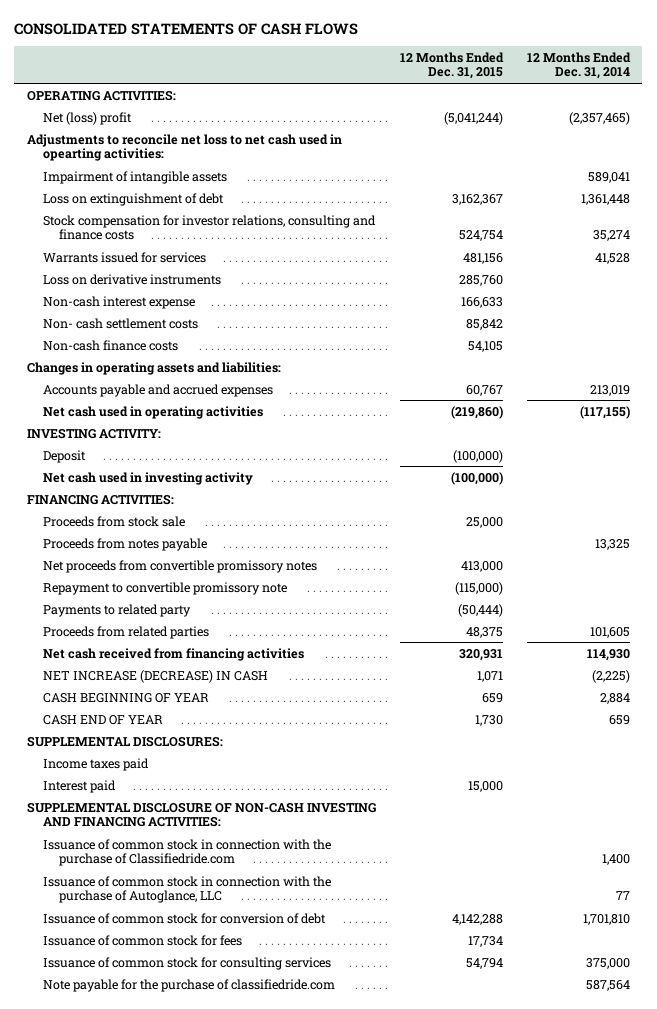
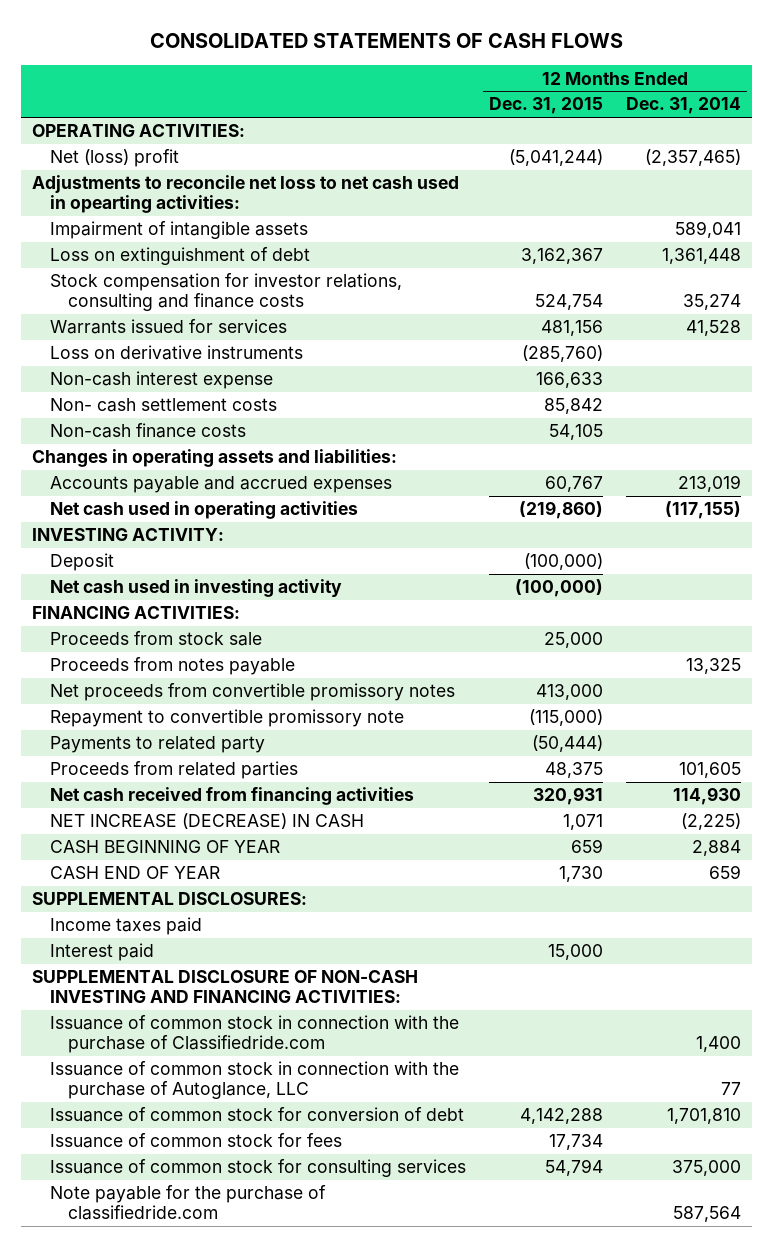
- Loss on derivative instruments | 285,760 |
+ Loss on derivative instruments | (285,760) |

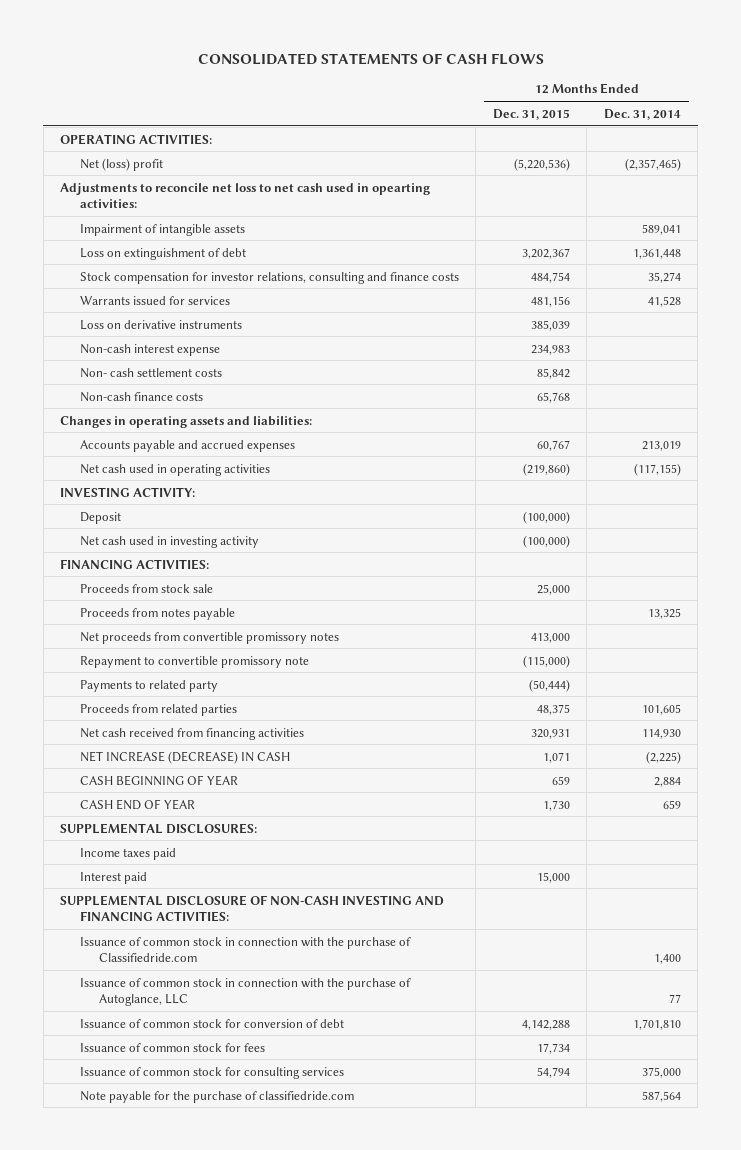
- Net (loss) profit | (5,041,244) | (2,357,465)
+ Net (loss) profit | (5,220,536) | (2,357,465)
- Loss on extinguishment of debt | 3,162,367 | 1,361,448
- Stock compensation for investor relations, consulting and finance costs | 524,754 | 35,274
+ Loss on extinguishment of debt | 3,202,367 | 1,361,448
+ Stock compensation for investor relations, consulting and finance costs | 484,754 | 35,274
- Loss on derivative instruments | (285,760) |
- Non-cash interest expense | 166,633 |
+ Loss on derivative instruments | 385,039 |
+ Non-cash interest expense | 234,983 |
- Non-cash finance costs | 54,105 |
+ Non-cash finance costs | 65,768 |

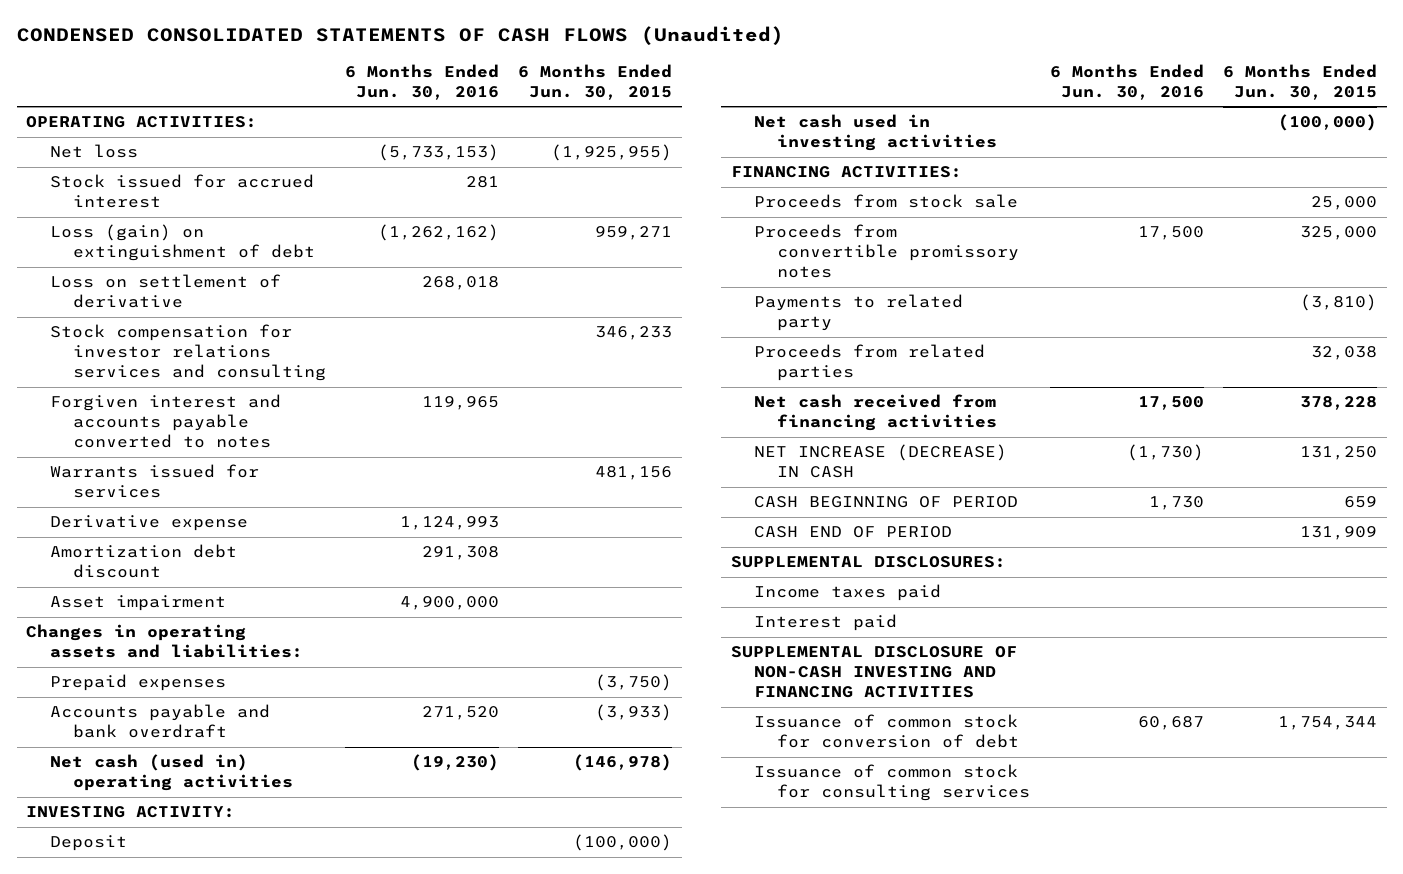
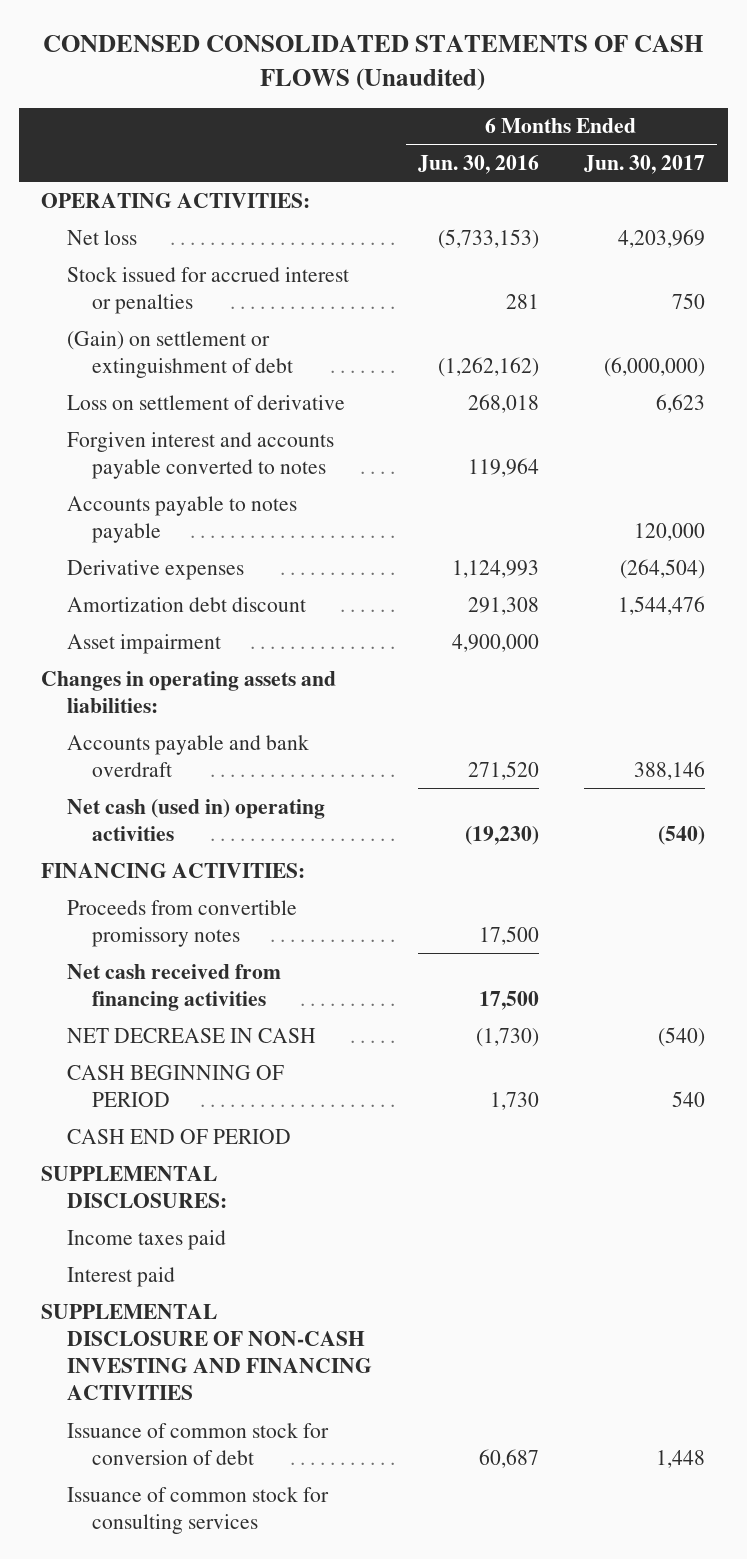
- | 6 Months Ended Jun. 30, 2016 | 6 Months Ended Jun. 30, 2015
+ | 6 Months Ended Jun. 30, 2016 | 6 Months Ended Jun. 30, 2017
- Stock issued for accrued interest | 281 |
- Loss (gain) on extinguishment of debt | (1,262,162) | 959,271
+ Stock issued for accrued interest or penalties | 281 | 750
+ (Gain) on settlement or extinguishment of debt | (1,262,162) | (6,000,000)
- Stock compensation for investor relations services and consulting | | 346,233
- Forgiven interest and accounts payable converted to notes | 119,965 |
- Warrants issued for services | | 481,156
- Derivative expense | 1,124,993 |
+ Forgiven interest and accounts payable converted to notes | 119,964 |
+ Accounts payable to notes payable | | 120,000
+ Derivative expenses | 1,124,993 | (264,504)
- Prepaid expenses | | (3,750)
- INVESTING ACTIVITY:
- Deposit | | (100,000)
- Net cash used in investing activities | | (100,000)
- Proceeds from stock sale | | 25,000
- Payments to related party | | (3,810)
- Proceeds from related parties | | 32,038
- NET INCREASE (DECREASE) IN CASH | (1,730) | 131,250
+ NET DECREASE IN CASH | (1,730) | (540)

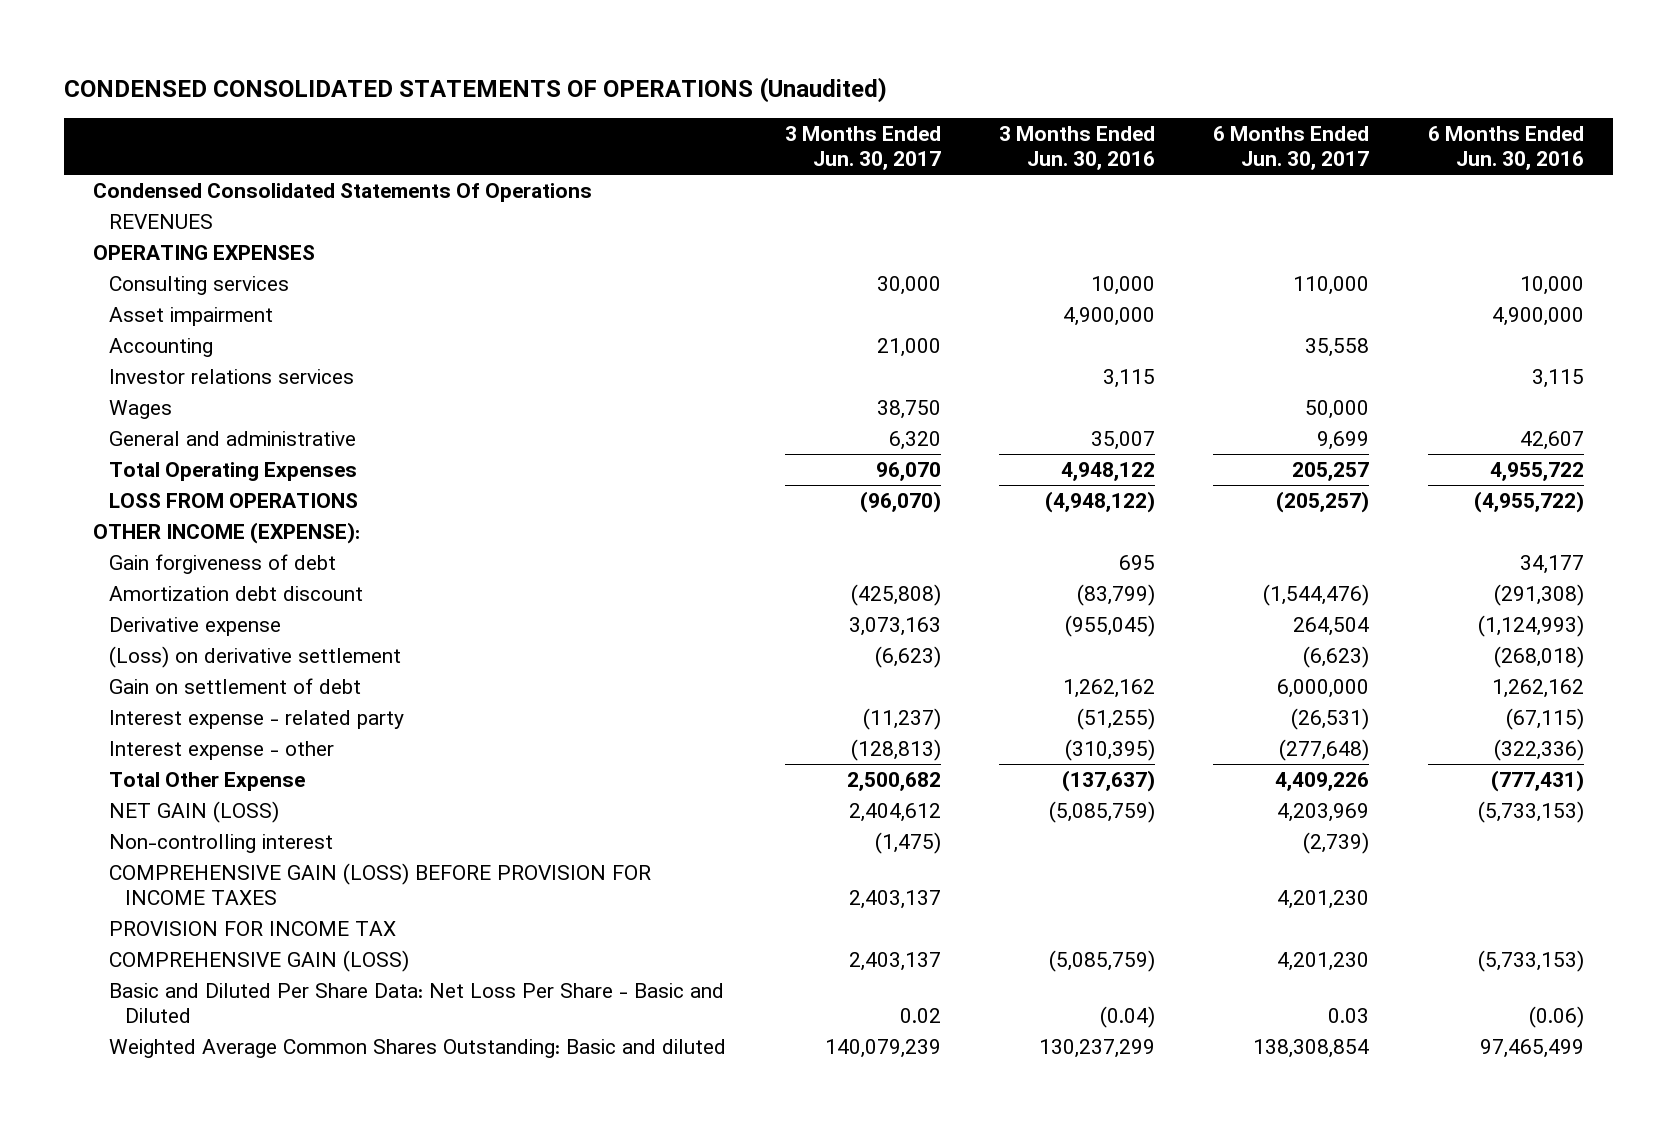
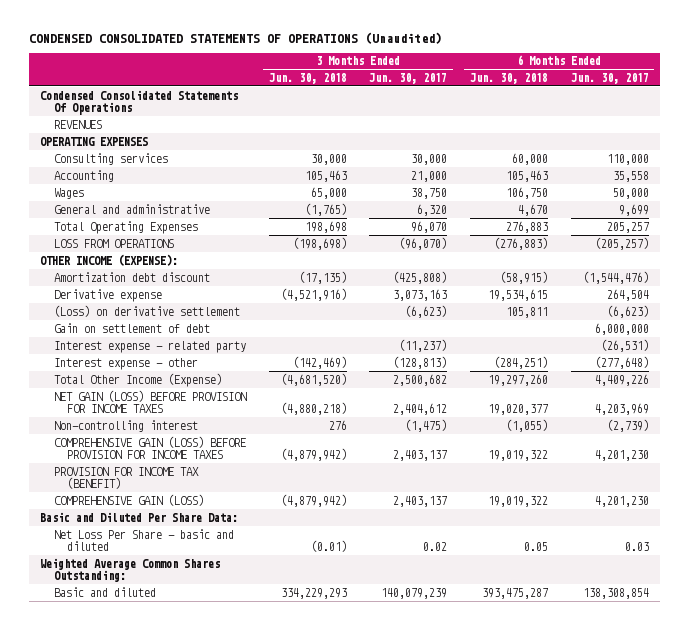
- | 3 Months Ended Jun. 30, 2017 | 3 Months Ended Jun. 30, 2016 | 6 Months Ended Jun. 30, 2017 | 6 Months Ended Jun. 30, 2016
+ | 3 Months Ended Jun. 30, 2018 | 3 Months Ended Jun. 30, 2017 | 6 Months Ended Jun. 30, 2018 | 6 Months Ended Jun. 30, 2017
- Asset impairment | | 4,900,000 | | 4,900,000
- Investor relations services | | 3,115 | | 3,115
- Gain forgiveness of debt | | 695 | | 34,177
- Total Other Expense | 2,500,682 | (137,637) | 4,409,226 | (777,431)
- NET GAIN (LOSS) | 2,404,612 | (5,085,759) | 4,203,969 | (5,733,153)
+ Total Other Income (Expense) | (4,681,520) | 2,500,682 | 19,297,260 | 4,409,226
+ NET GAIN (LOSS) BEFORE PROVISION FOR INCOME TAXES | (4,880,218) | 2,404,612 | 19,020,377 | 4,203,969
- PROVISION FOR INCOME TAX
+ PROVISION FOR INCOME TAX (BENEFIT)
- Basic and Diluted Per Share Data: Net Loss Per Share - Basic and Diluted | 0.02 | (0.04) | 0.03 | (0.06)
- Weighted Average Common Shares Outstanding: Basic and diluted | 140,079,239 | 130,237,299 | 138,308,854 | 97,465,499
+ Basic and Diluted Per Share Data:
+ Net Loss Per Share - basic and diluted | (0.01) | 0.02 | 0.05 | 0.03
+ Weighted Average Common Shares Outstanding:
+ Basic and diluted | 334,229,293 | 140,079,239 | 393,475,287 | 138,308,854

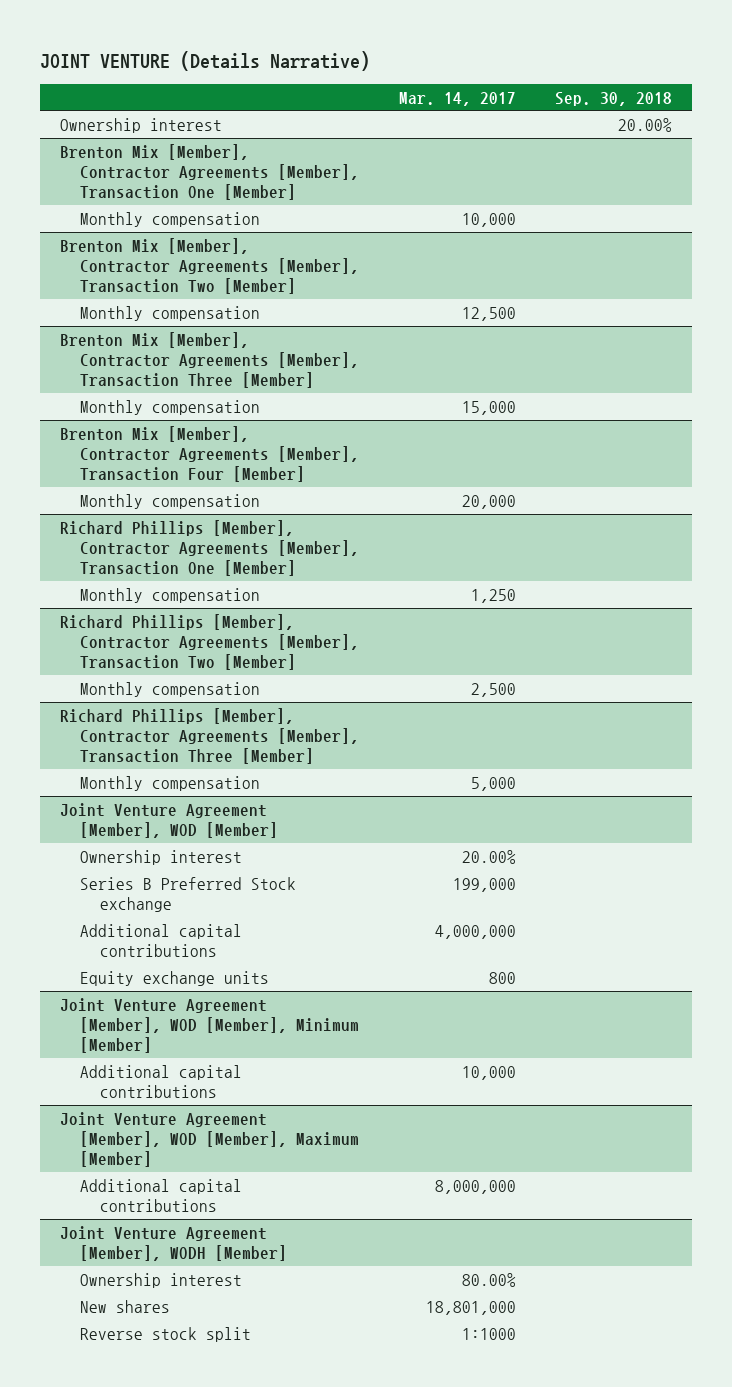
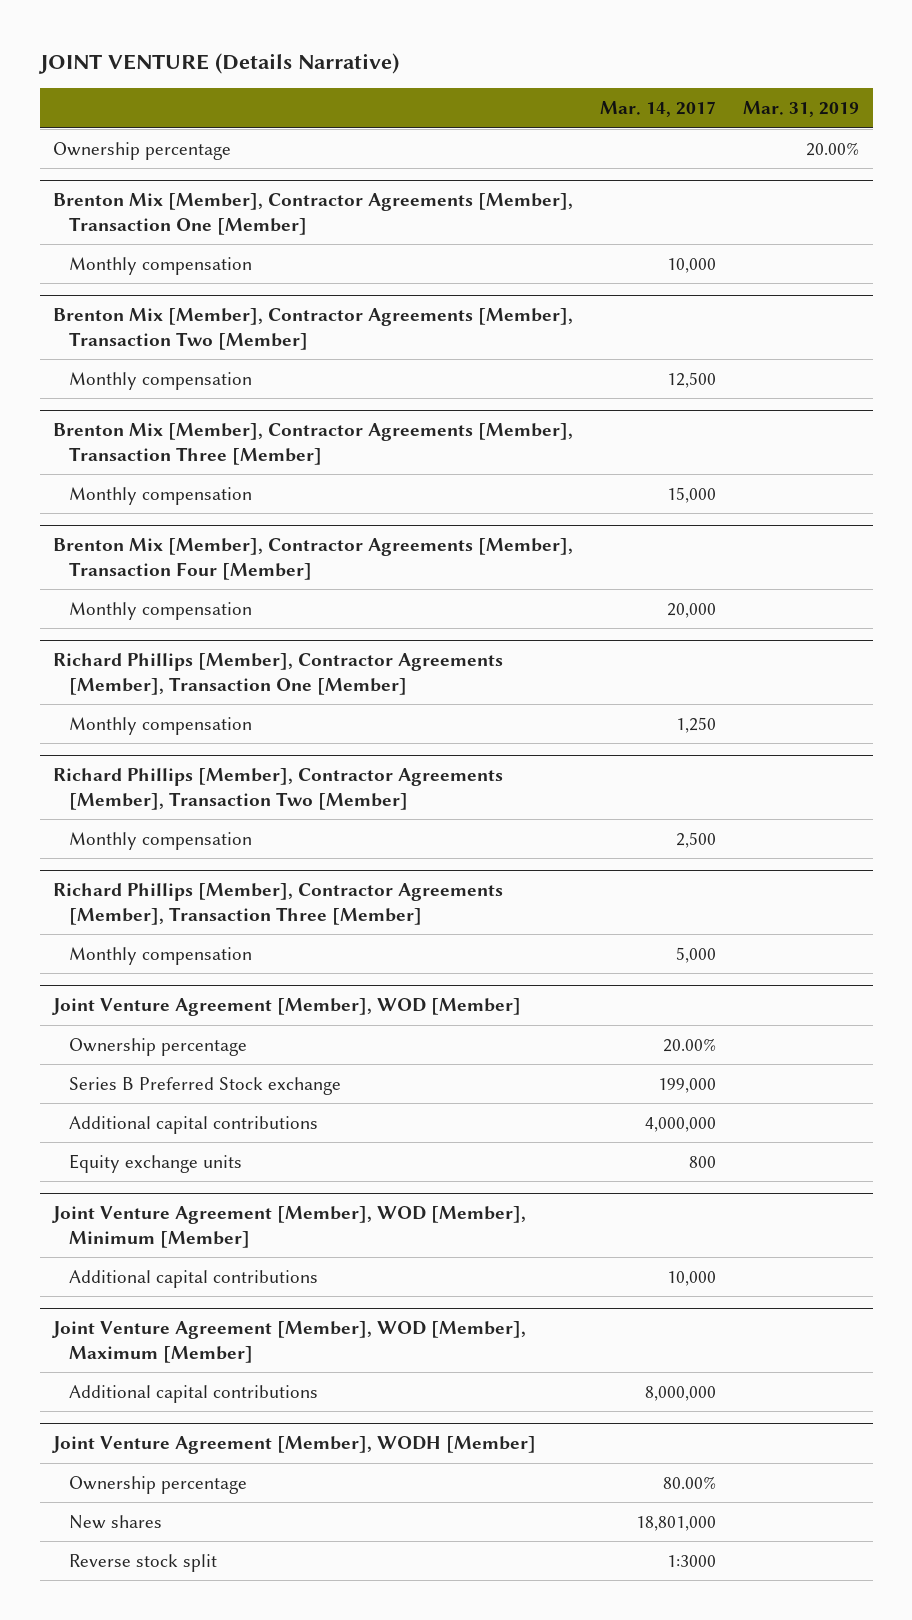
- | Mar. 14, 2017 | Sep. 30, 2018
+ | Mar. 14, 2017 | Mar. 31, 2019
- Ownership interest | | 20.00%
+ Ownership percentage | | 20.00%
@ Joint Venture Agreement [Member], WOD [Member]
- Ownership interest | 20.00% |
+ Ownership percentage | 20.00% |
@ Joint Venture Agreement [Member], WODH [Member]
- Ownership interest | 80.00% |
+ Ownership percentage | 80.00% |
- Reverse stock split | 1:1000 |
+ Reverse stock split | 1:3000 |

